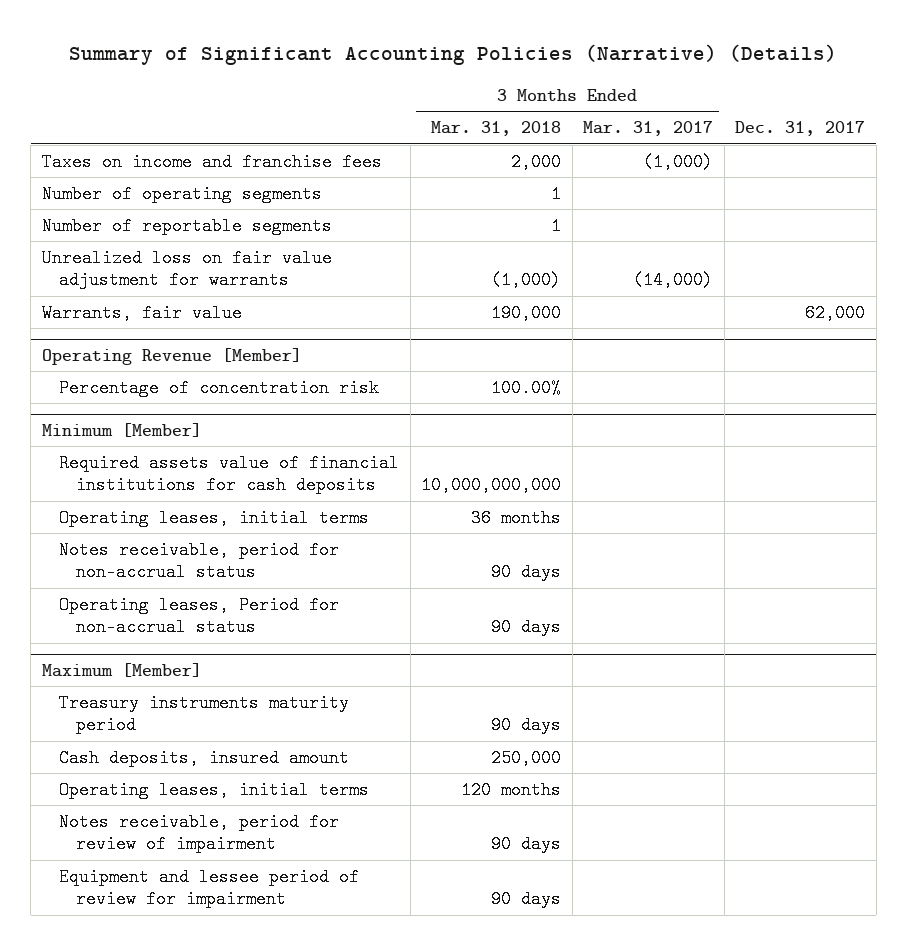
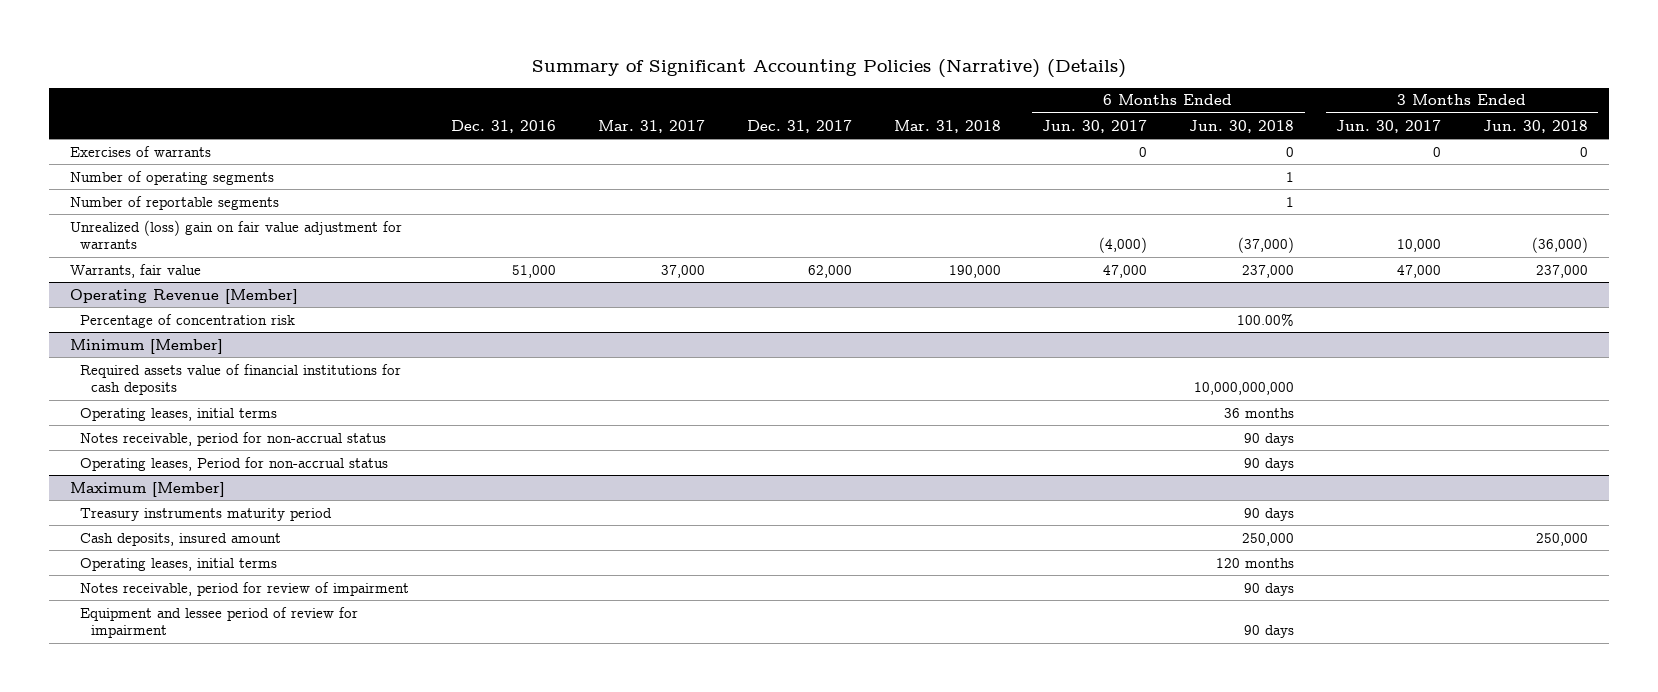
- | 3 Months Ended Mar. 31, 2018 | 3 Months Ended Mar. 31, 2017 | Dec. 31, 2017
+ | Dec. 31, 2016 | Mar. 31, 2017 | Dec. 31, 2017 | Mar. 31, 2018 | 6 Months Ended Jun. 30, 2017 | 6 Months Ended Jun. 30, 2018 | 3 Months Ended Jun. 30, 2017 | 3 Months Ended Jun. 30, 2018
- Taxes on income and franchise fees | 2,000 | (1,000) |
+ Exercises of warrants | | | | | 0 | 0 | 0 | 0
- Unrealized loss on fair value adjustment for warrants | (1,000) | (14,000) |
+ Unrealized (loss) gain on fair value adjustment for warrants | | | | | (4,000) | (37,000) | 10,000 | (36,000)

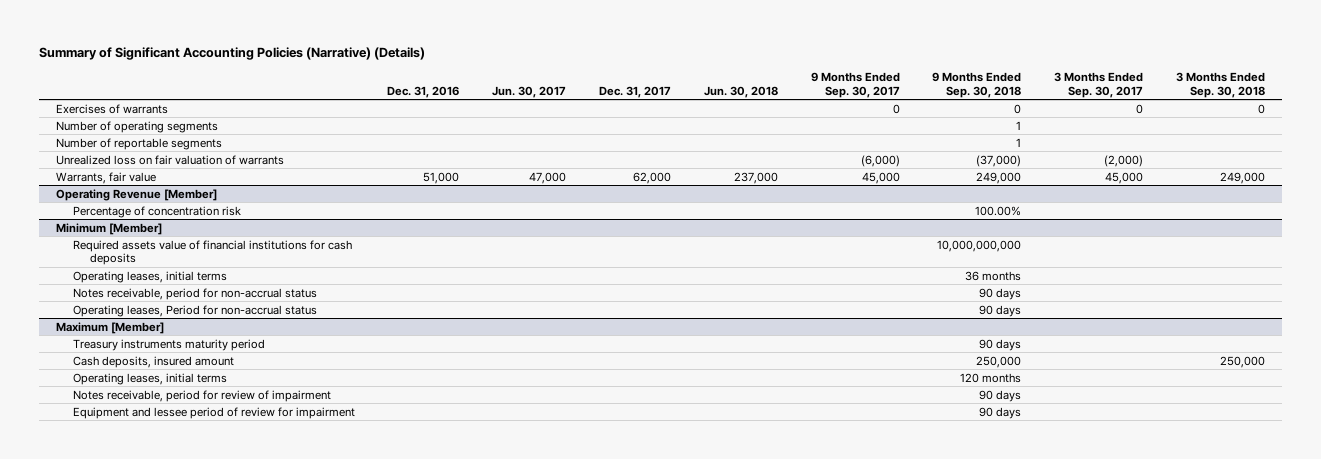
- | Dec. 31, 2016 | Mar. 31, 2017 | Dec. 31, 2017 | Mar. 31, 2018 | 6 Months Ended Jun. 30, 2017 | 6 Months Ended Jun. 30, 2018 | 3 Months Ended Jun. 30, 2017 | 3 Months Ended Jun. 30, 2018
+ | Dec. 31, 2016 | Jun. 30, 2017 | Dec. 31, 2017 | Jun. 30, 2018 | 9 Months Ended Sep. 30, 2017 | 9 Months Ended Sep. 30, 2018 | 3 Months Ended Sep. 30, 2017 | 3 Months Ended Sep. 30, 2018
- Unrealized (loss) gain on fair value adjustment for warrants | | | | | (4,000) | (37,000) | 10,000 | (36,000)
+ Unrealized loss on fair valuation of warrants | | | | | (6,000) | (37,000) | (2,000) |

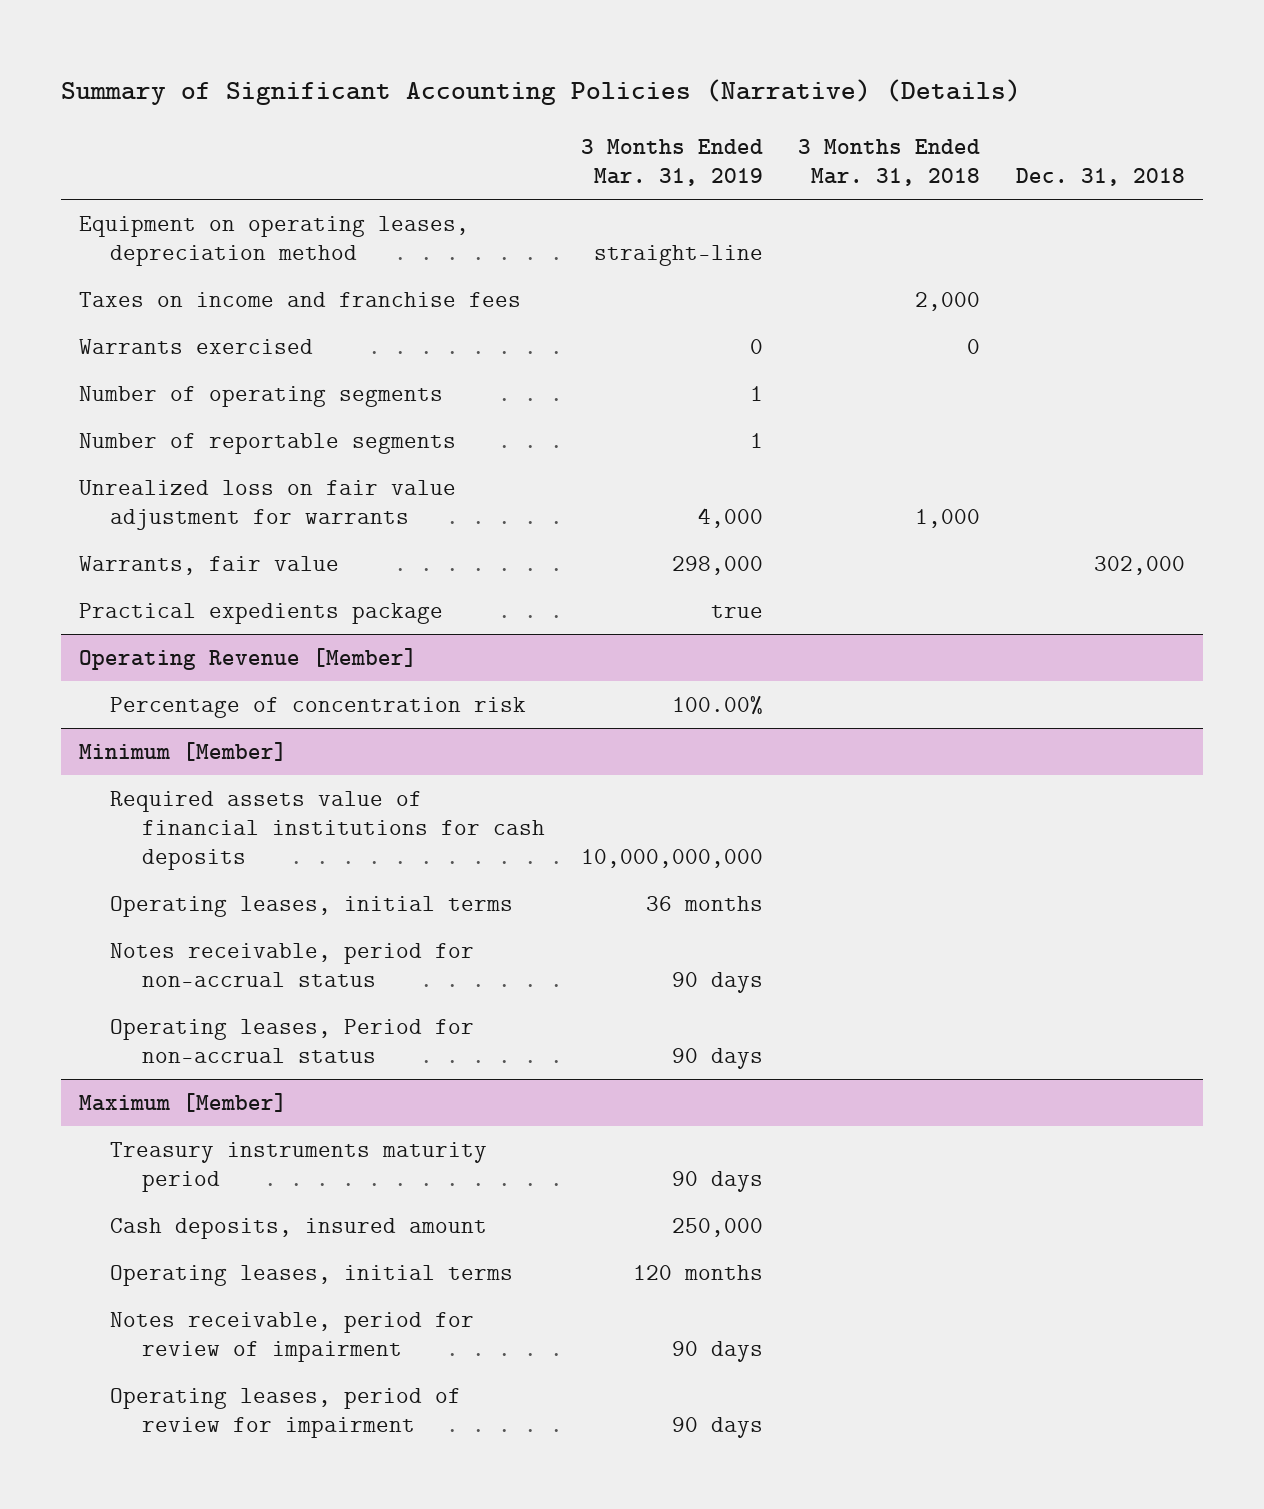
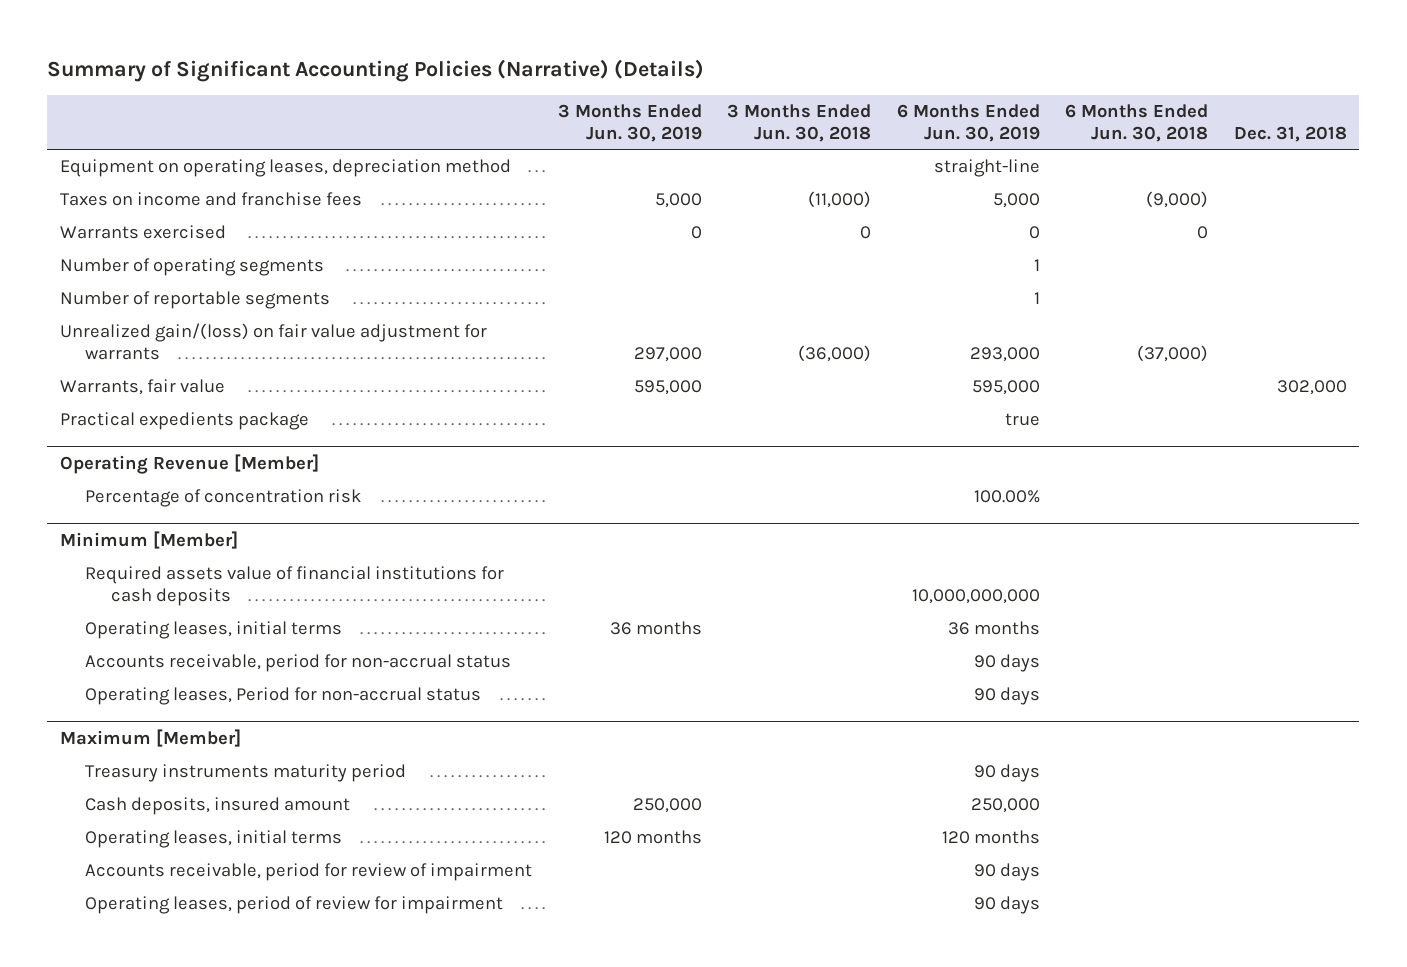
- | 3 Months Ended Mar. 31, 2019 | 3 Months Ended Mar. 31, 2018 | Dec. 31, 2018
+ | 3 Months Ended Jun. 30, 2019 | 3 Months Ended Jun. 30, 2018 | 6 Months Ended Jun. 30, 2019 | 6 Months Ended Jun. 30, 2018 | Dec. 31, 2018
- Unrealized loss on fair value adjustment for warrants | 4,000 | 1,000 |
+ Unrealized gain/(loss) on fair value adjustment for warrants | 297,000 | (36,000) | 293,000 | (37,000) |
@ Minimum [Member]
- Notes receivable, period for non-accrual status | 90 days | |
+ Accounts receivable, period for non-accrual status | | | 90 days | |
@ Maximum [Member]
- Notes receivable, period for review of impairment | 90 days | |
+ Accounts receivable, period for review of impairment | | | 90 days | |

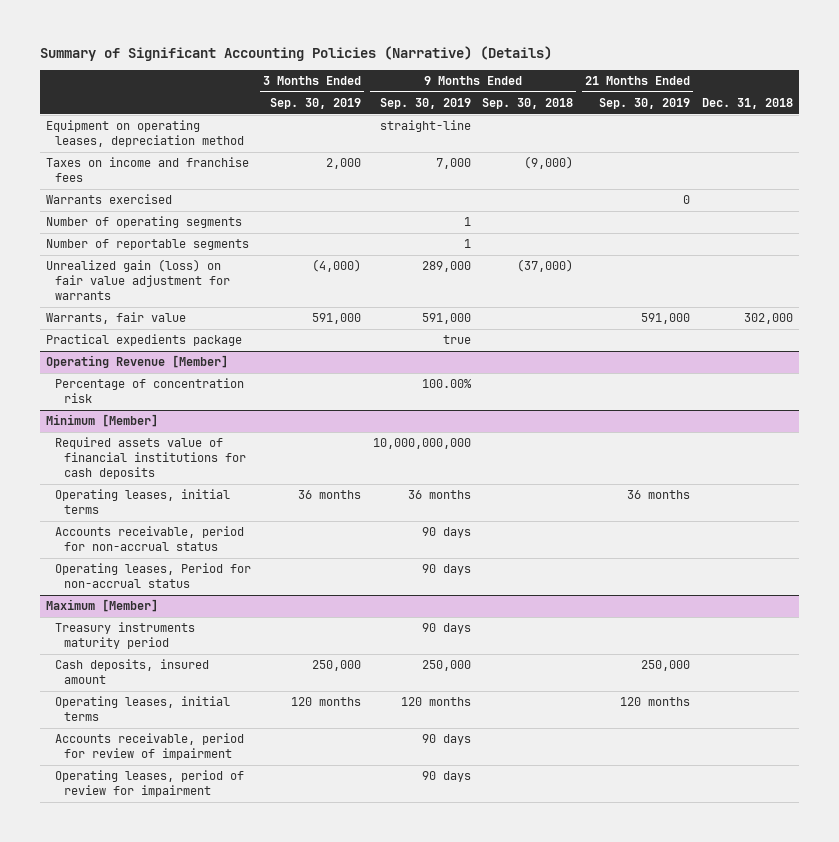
- | 3 Months Ended Jun. 30, 2019 | 3 Months Ended Jun. 30, 2018 | 6 Months Ended Jun. 30, 2019 | 6 Months Ended Jun. 30, 2018 | Dec. 31, 2018
+ | 3 Months Ended Sep. 30, 2019 | 9 Months Ended Sep. 30, 2019 | 9 Months Ended Sep. 30, 2018 | 21 Months Ended Sep. 30, 2019 | Dec. 31, 2018
- Unrealized gain/(loss) on fair value adjustment for warrants | 297,000 | (36,000) | 293,000 | (37,000) |
+ Unrealized gain (loss) on fair value adjustment for warrants | (4,000) | 289,000 | (37,000) | |

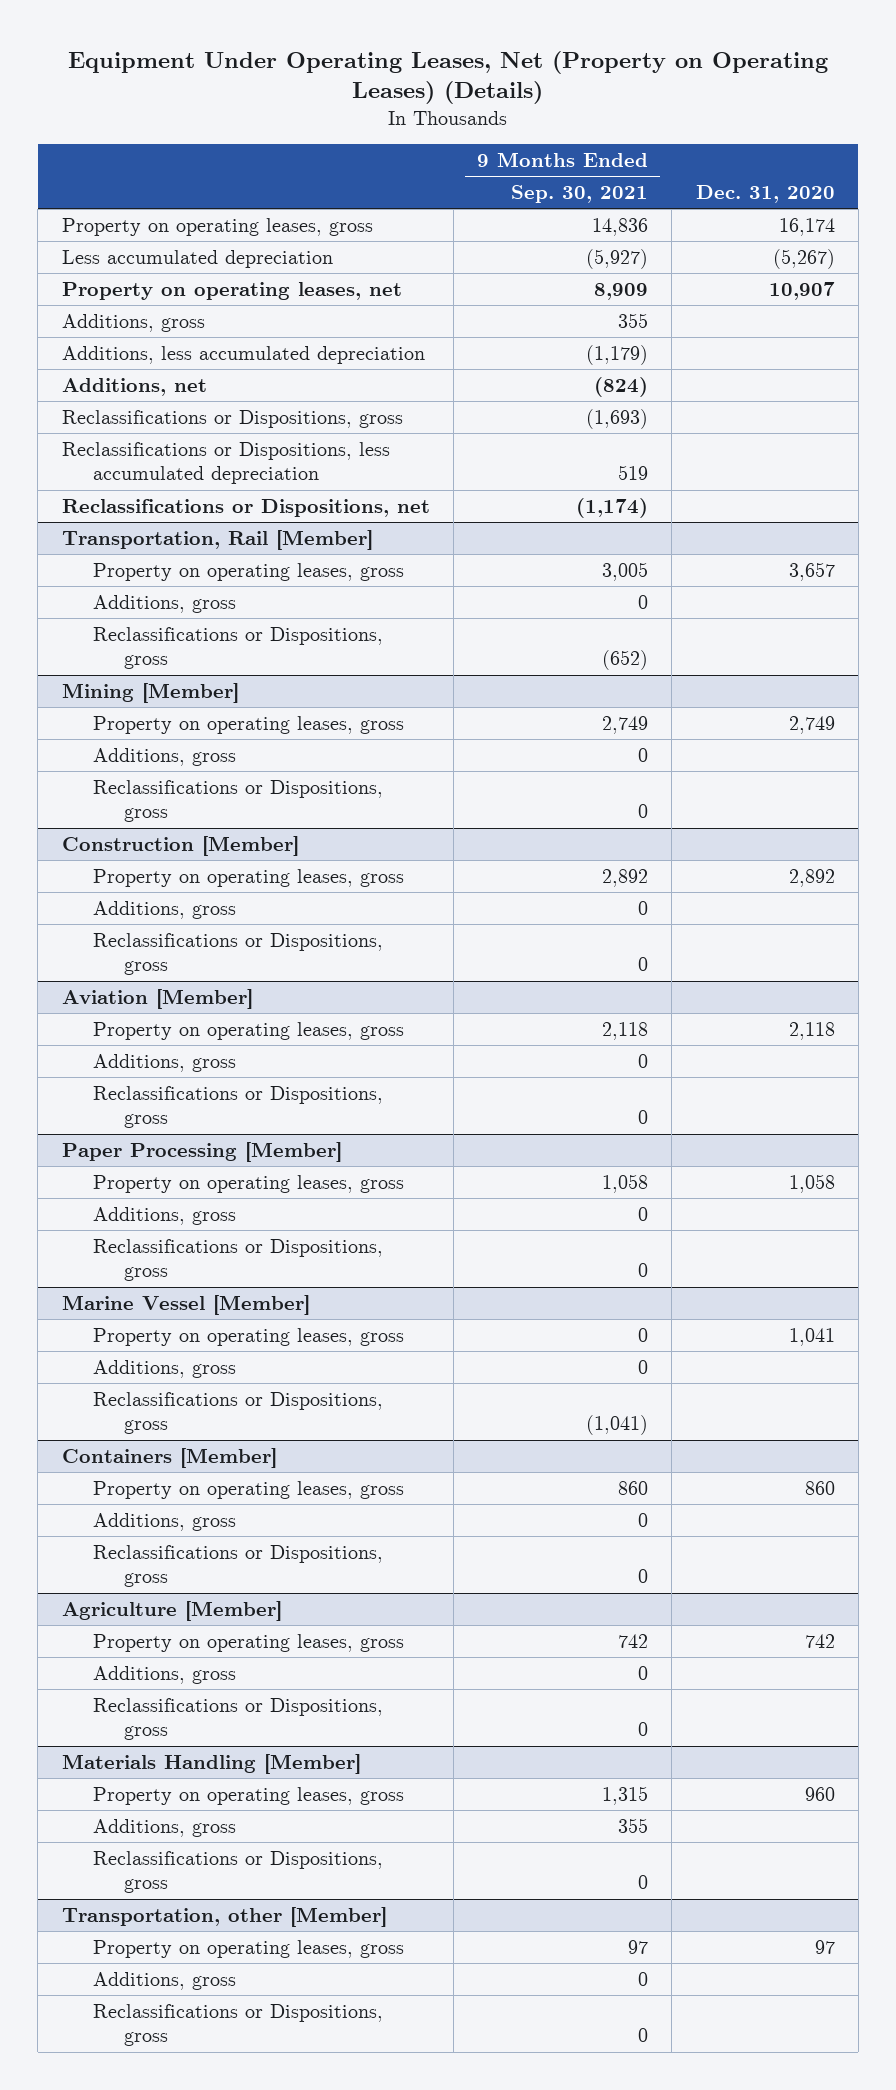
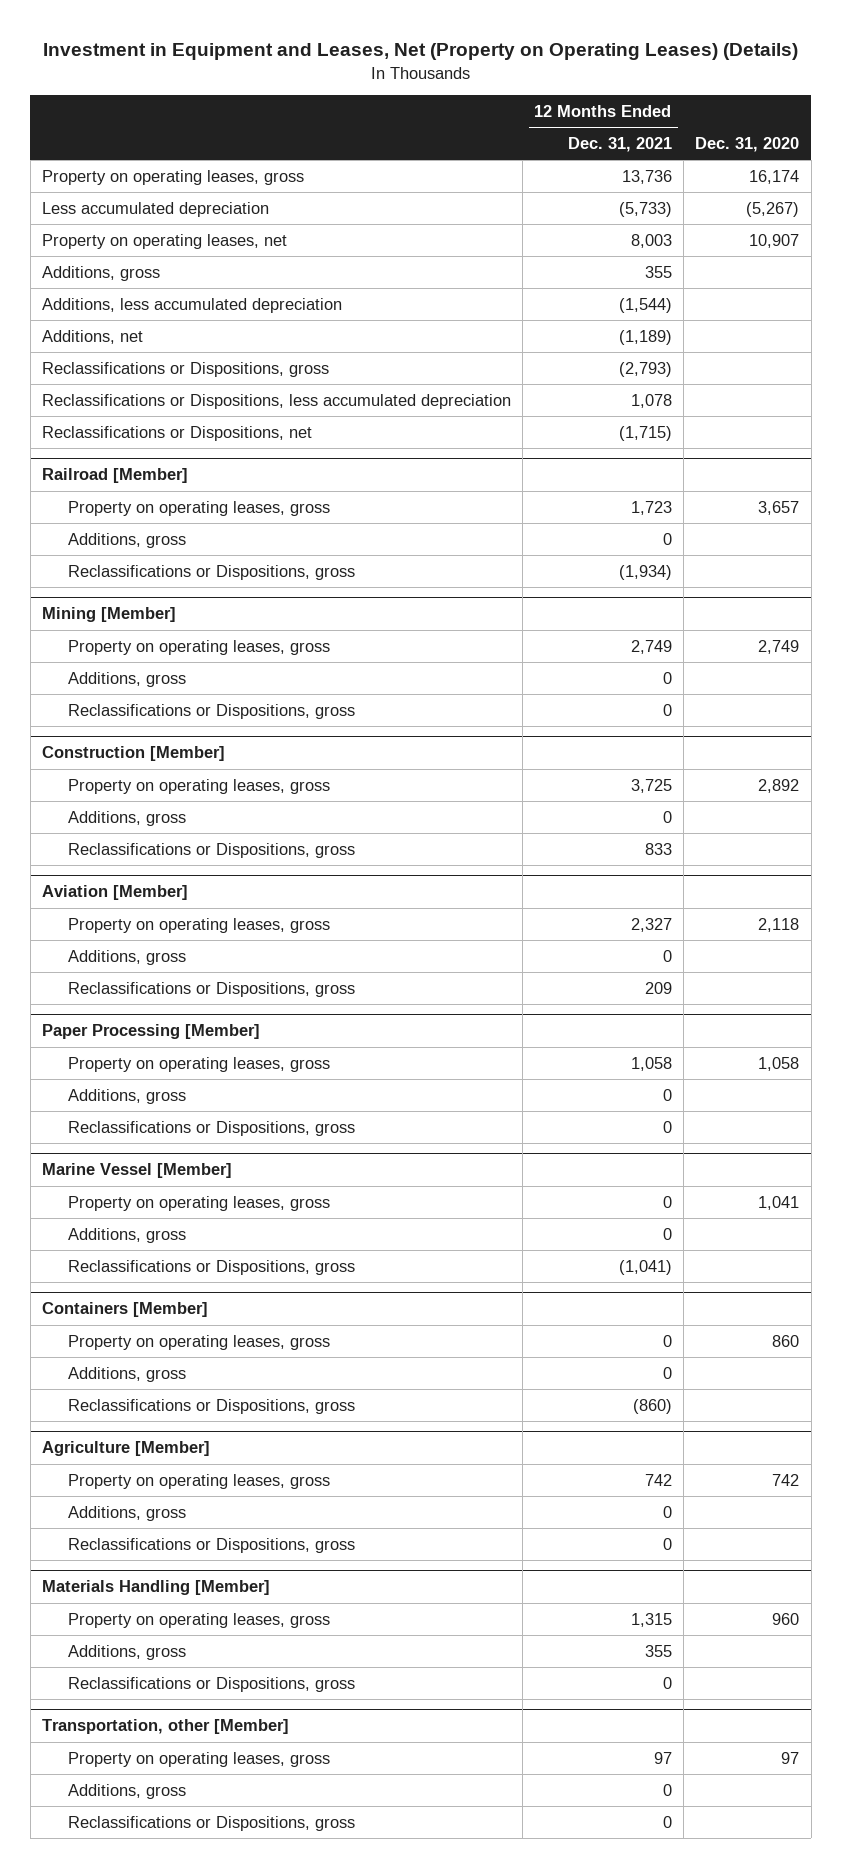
- Equipment Under Operating Leases, Net (Property on Operating Leases) (Details)
+ Investment in Equipment and Leases, Net (Property on Operating Leases) (Details)
- | 9 Months Ended Sep. 30, 2021 | Dec. 31, 2020
+ | 12 Months Ended Dec. 31, 2021 | Dec. 31, 2020
- Transportation, Rail [Member]
+ Railroad [Member]

